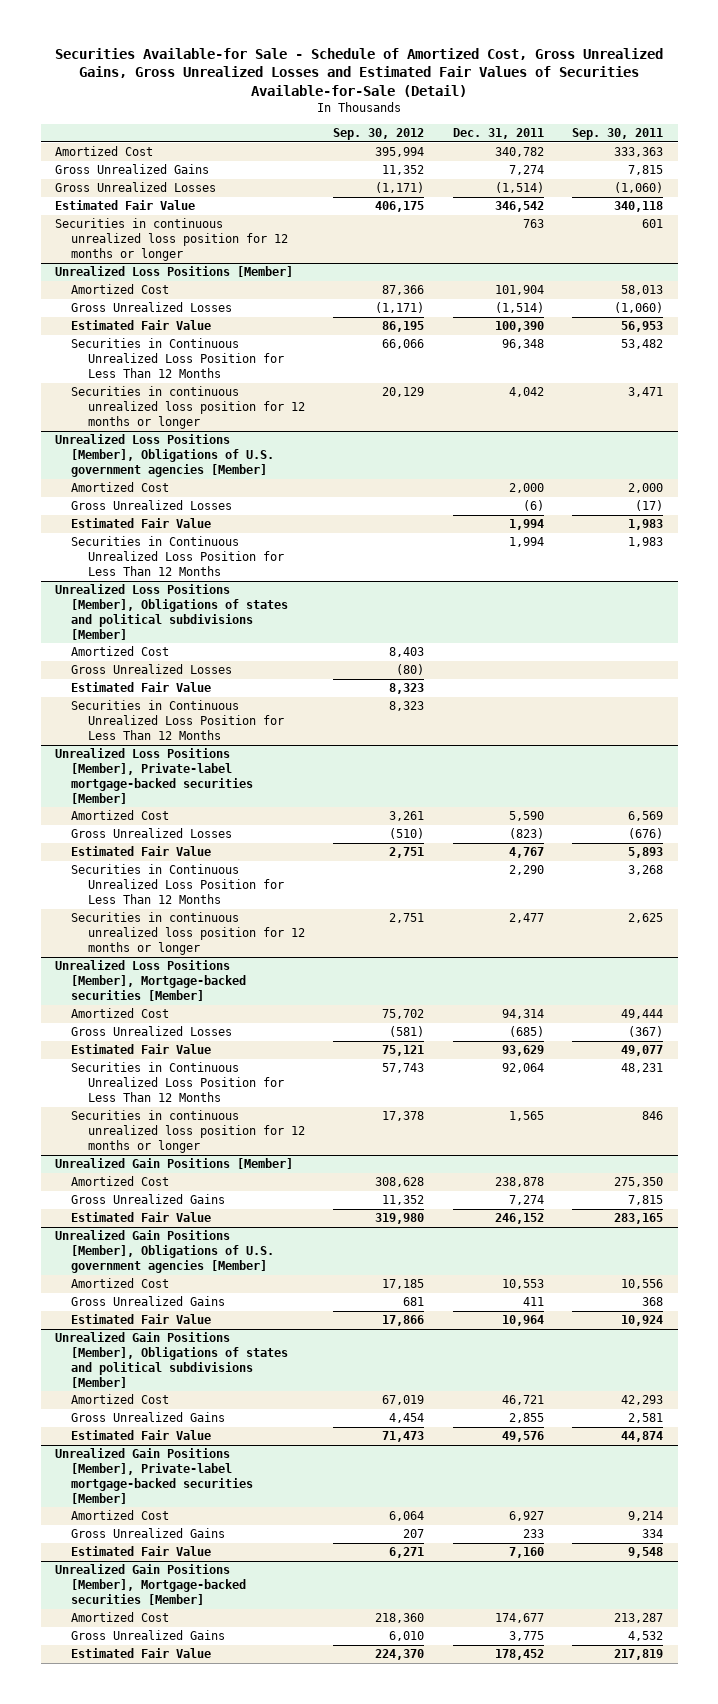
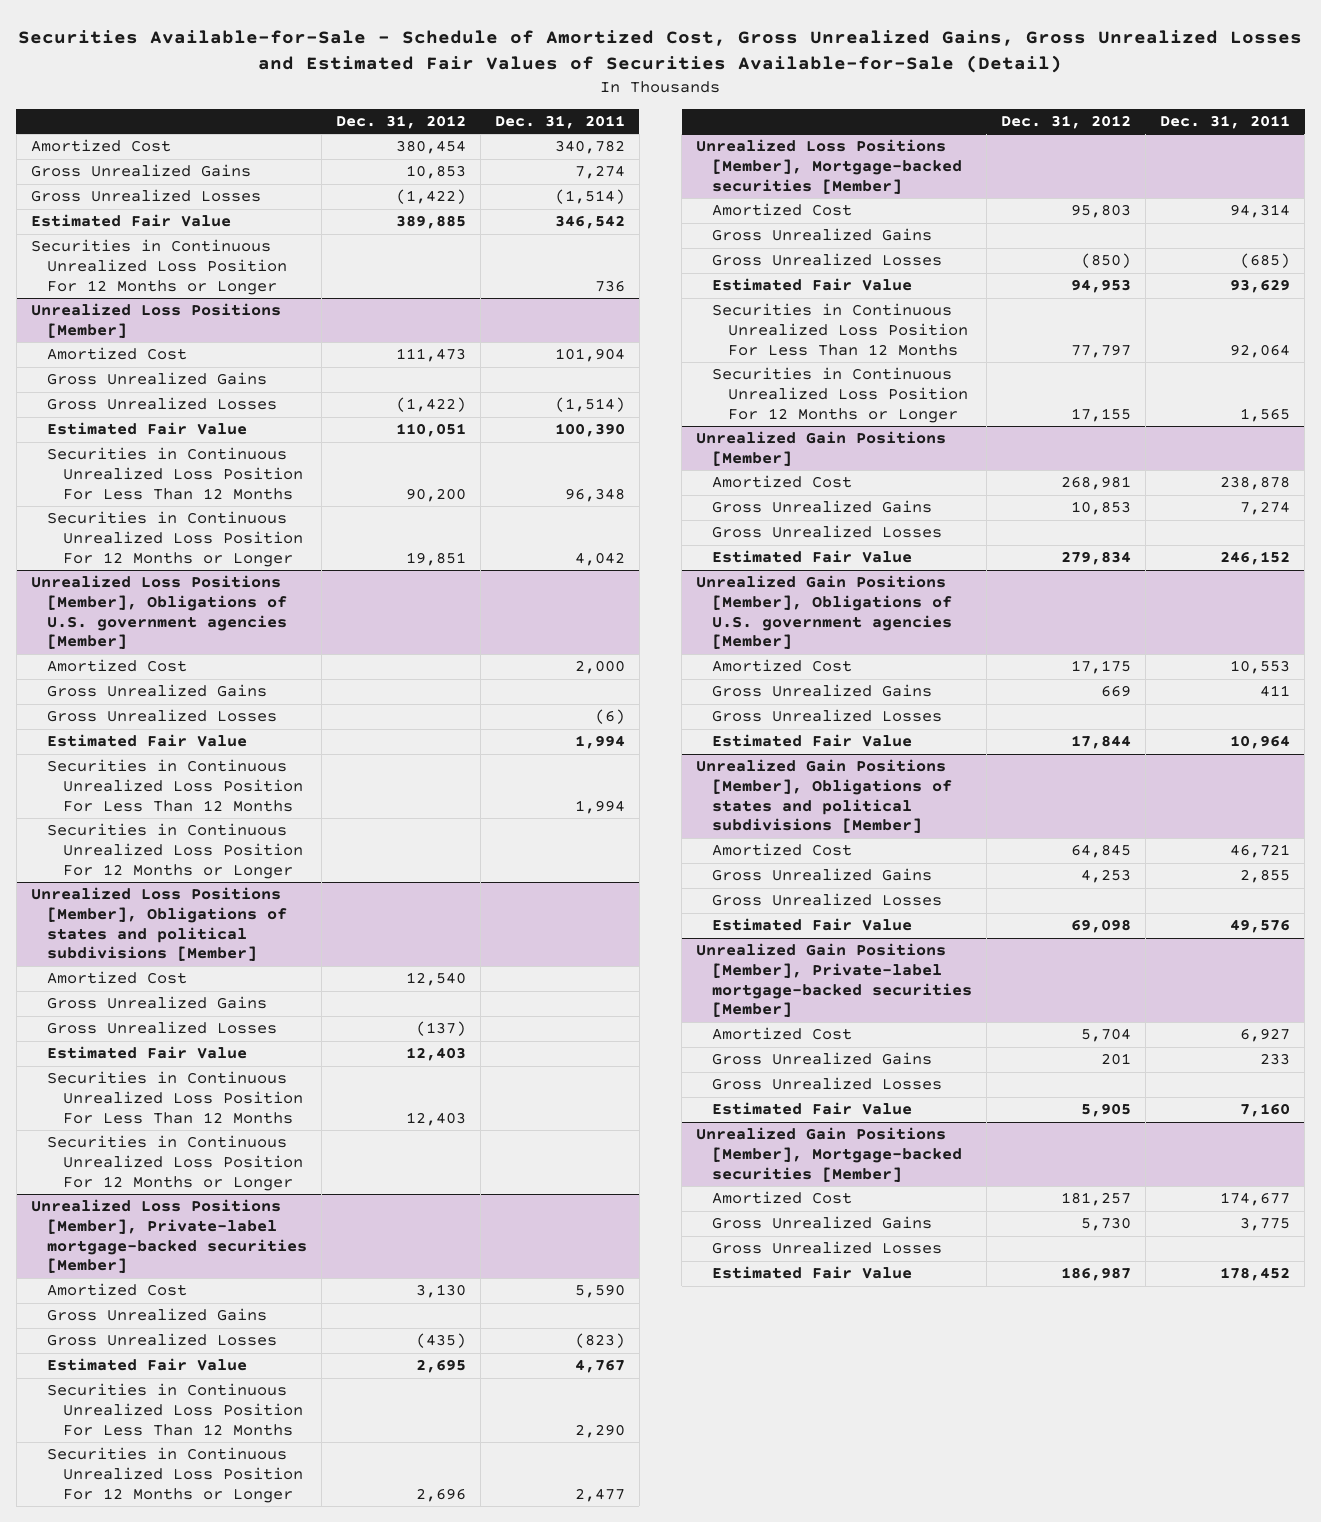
- Securities Available-for Sale - Schedule of Amortized Cost, Gross Unrealized Gains, Gross Unrealized Losses and Estimated Fair Values of Securities Available-for-Sale (Detail)
+ Securities Available-for-Sale - Schedule of Amortized Cost, Gross Unrealized Gains, Gross Unrealized Losses and Estimated Fair Values of Securities Available-for-Sale (Detail)
- | Sep. 30, 2012 | Dec. 31, 2011 | Sep. 30, 2011
+ | Dec. 31, 2012 | Dec. 31, 2011
- Securities in continuous unrealized loss position for 12 months or longer | | 763 | 601
+ Securities in Continuous Unrealized Loss Position For 12 Months or Longer | | 736
@ Unrealized Loss Positions [Member]
+ Gross Unrealized Gains
- Securities in Continuous Unrealized Loss Position for Less Than 12 Months | 66,066 | 96,348 | 53,482
- Securities in continuous unrealized loss position for 12 months or longer | 20,129 | 4,042 | 3,471
+ Securities in Continuous Unrealized Loss Position For Less Than 12 Months | 90,200 | 96,348
+ Securities in Continuous Unrealized Loss Position For 12 Months or Longer | 19,851 | 4,042
@ Unrealized Loss Positions [Member], Obligations of U.S. government agencies [Member]
+ Gross Unrealized Gains
- Securities in Continuous Unrealized Loss Position for Less Than 12 Months | | 1,994 | 1,983
+ Securities in Continuous Unrealized Loss Position For Less Than 12 Months | | 1,994
+ Securities in Continuous Unrealized Loss Position For 12 Months or Longer
@ Unrealized Loss Positions [Member], Obligations of states and political subdivisions [Member]
+ Gross Unrealized Gains
- Securities in Continuous Unrealized Loss Position for Less Than 12 Months | 8,323 | |
+ Securities in Continuous Unrealized Loss Position For Less Than 12 Months | 12,403 |
+ Securities in Continuous Unrealized Loss Position For 12 Months or Longer
@ Unrealized Loss Positions [Member], Private-label mortgage-backed securities [Member]
+ Gross Unrealized Gains
- Securities in Continuous Unrealized Loss Position for Less Than 12 Months | | 2,290 | 3,268
- Securities in continuous unrealized loss position for 12 months or longer | 2,751 | 2,477 | 2,625
+ Securities in Continuous Unrealized Loss Position For Less Than 12 Months | | 2,290
+ Securities in Continuous Unrealized Loss Position For 12 Months or Longer | 2,696 | 2,477
@ Unrealized Loss Positions [Member], Mortgage-backed securities [Member]
+ Gross Unrealized Gains
- Securities in Continuous Unrealized Loss Position for Less Than 12 Months | 57,743 | 92,064 | 48,231
- Securities in continuous unrealized loss position for 12 months or longer | 17,378 | 1,565 | 846
+ Securities in Continuous Unrealized Loss Position For Less Than 12 Months | 77,797 | 92,064
+ Securities in Continuous Unrealized Loss Position For 12 Months or Longer | 17,155 | 1,565
@ Unrealized Gain Positions [Member]
+ Gross Unrealized Losses
@ Unrealized Gain Positions [Member], Obligations of U.S. government agencies [Member]
+ Gross Unrealized Losses
@ Unrealized Gain Positions [Member], Obligations of states and political subdivisions [Member]
+ Gross Unrealized Losses
@ Unrealized Gain Positions [Member], Private-label mortgage-backed securities [Member]
+ Gross Unrealized Losses
@ Unrealized Gain Positions [Member], Mortgage-backed securities [Member]
+ Gross Unrealized Losses

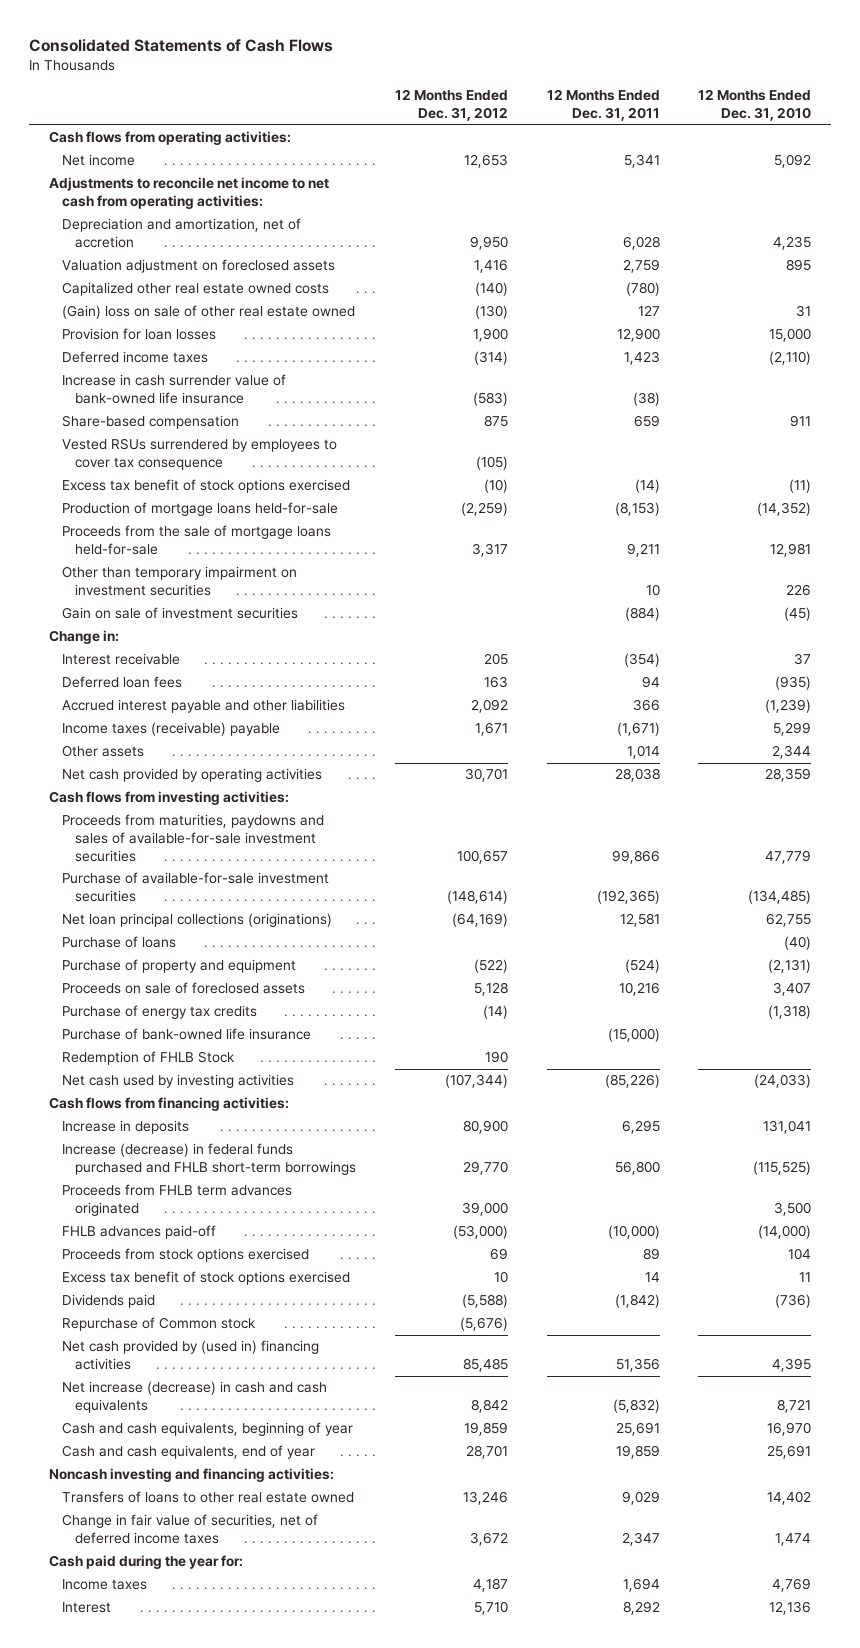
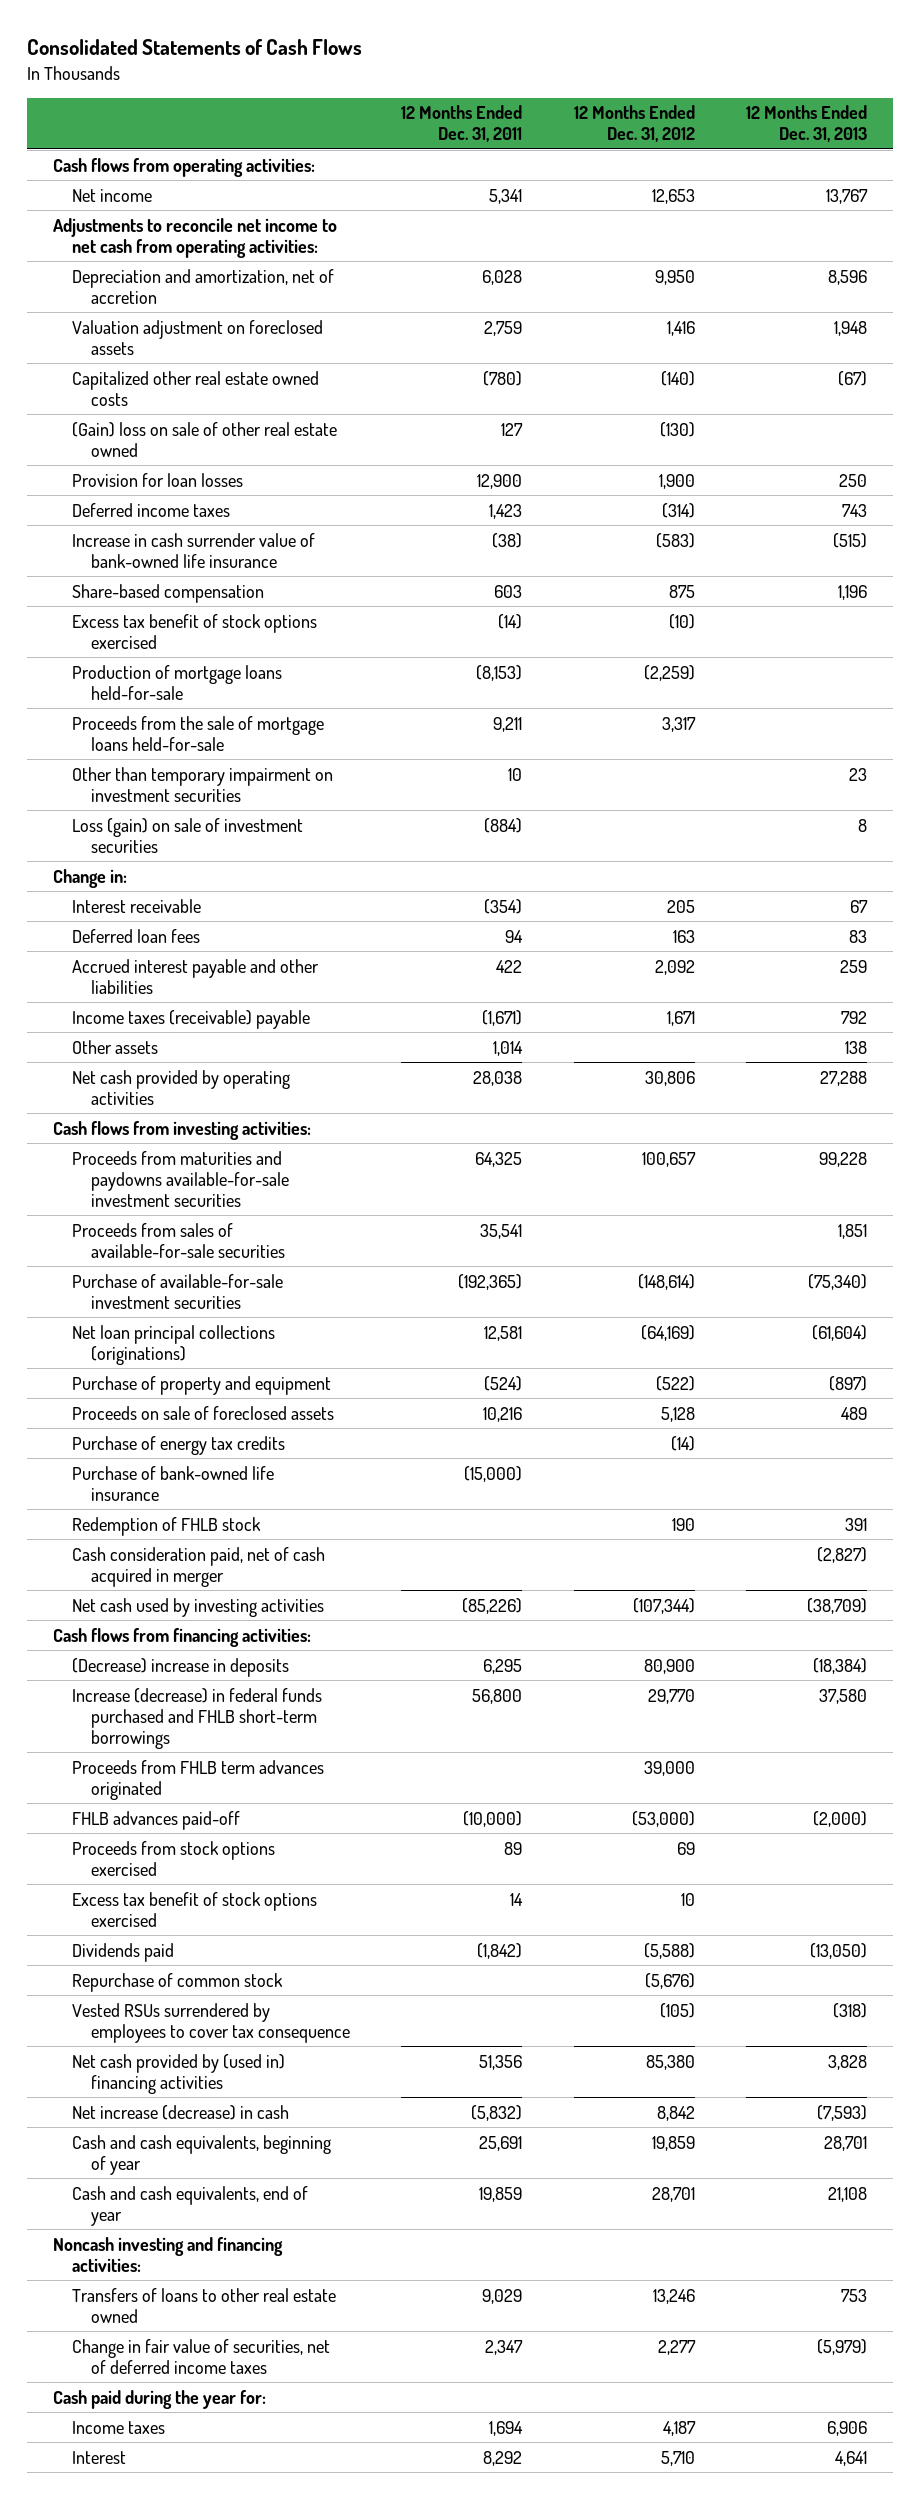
- | 12 Months Ended Dec. 31, 2012 | 12 Months Ended Dec. 31, 2011 | 12 Months Ended Dec. 31, 2010
+ | 12 Months Ended Dec. 31, 2011 | 12 Months Ended Dec. 31, 2012 | 12 Months Ended Dec. 31, 2013
- Share-based compensation | 875 | 659 | 911
+ Share-based compensation | 603 | 875 | 1,196
- Gain on sale of investment securities | | (884) | (45)
+ Loss (gain) on sale of investment securities | (884) | | 8
- Accrued interest payable and other liabilities | 2,092 | 366 | (1,239)
+ Accrued interest payable and other liabilities | 422 | 2,092 | 259
- Net cash provided by operating activities | 30,701 | 28,038 | 28,359
+ Net cash provided by operating activities | 28,038 | 30,806 | 27,288
- Proceeds from maturities, paydowns and sales of available-for-sale investment securities | 100,657 | 99,866 | 47,779
+ Proceeds from maturities and paydowns available-for-sale investment securities | 64,325 | 100,657 | 99,228
+ Proceeds from sales of available-for-sale securities | 35,541 | | 1,851
- Purchase of loans | | | (40)
- Redemption of FHLB Stock | 190 | |
+ Redemption of FHLB stock | | 190 | 391
+ Cash consideration paid, net of cash acquired in merger | | | (2,827)
- Increase in deposits | 80,900 | 6,295 | 131,041
+ (Decrease) increase in deposits | 6,295 | 80,900 | (18,384)
- Repurchase of Common stock | (5,676) | |
- Net cash provided by (used in) financing activities | 85,485 | 51,356 | 4,395
- Net increase (decrease) in cash and cash equivalents | 8,842 | (5,832) | 8,721
+ Repurchase of common stock | | (5,676) |
moved down: Vested RSUs surrendered by employees to cover tax consequence | | (105) | (318)
+ Net cash provided by (used in) financing activities | 51,356 | 85,380 | 3,828
+ Net increase (decrease) in cash | (5,832) | 8,842 | (7,593)
- Change in fair value of securities, net of deferred income taxes | 3,672 | 2,347 | 1,474
+ Change in fair value of securities, net of deferred income taxes | 2,347 | 2,277 | (5,979)

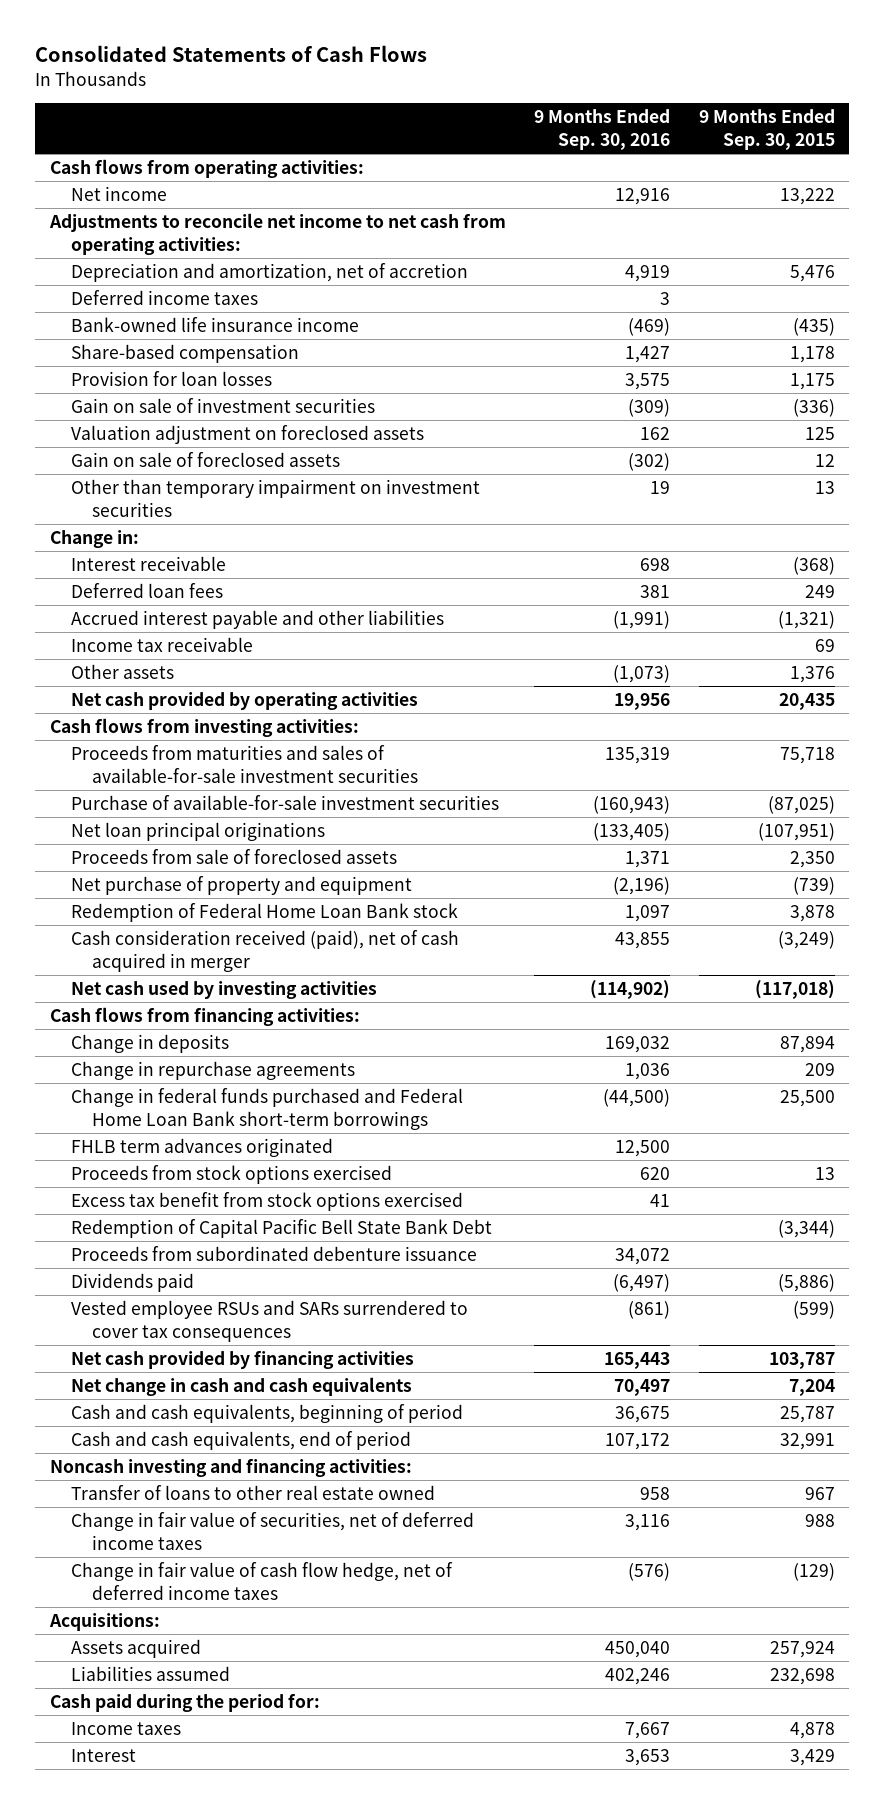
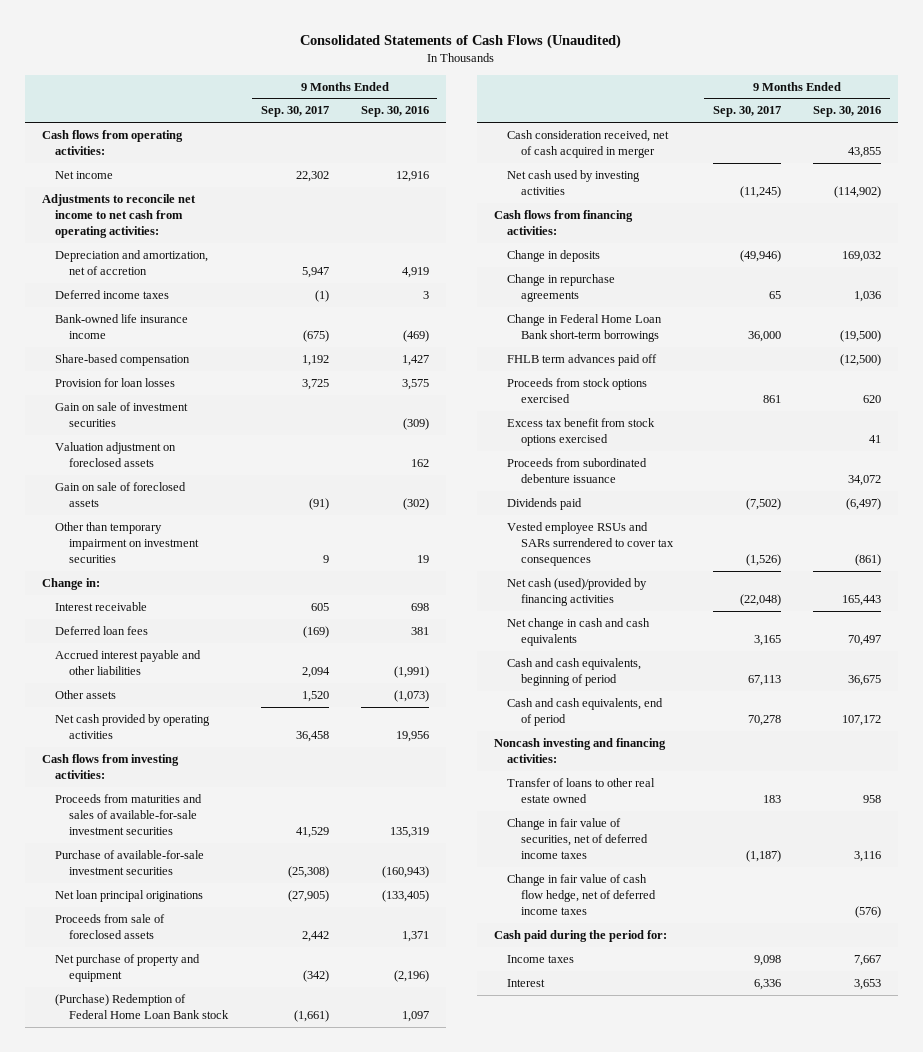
- Consolidated Statements of Cash Flows
+ Consolidated Statements of Cash Flows (Unaudited)
- | 9 Months Ended Sep. 30, 2016 | 9 Months Ended Sep. 30, 2015
+ | 9 Months Ended Sep. 30, 2017 | 9 Months Ended Sep. 30, 2016
- Income tax receivable | | 69
- Redemption of Federal Home Loan Bank stock | 1,097 | 3,878
- Cash consideration received (paid), net of cash acquired in merger | 43,855 | (3,249)
+ (Purchase) Redemption of Federal Home Loan Bank stock | (1,661) | 1,097
+ Cash consideration received, net of cash acquired in merger | | 43,855
- Change in federal funds purchased and Federal Home Loan Bank short-term borrowings | (44,500) | 25,500
- FHLB term advances originated | 12,500 |
+ Change in Federal Home Loan Bank short-term borrowings | 36,000 | (19,500)
+ FHLB term advances paid off | | (12,500)
- Redemption of Capital Pacific Bell State Bank Debt | | (3,344)
- Net cash provided by financing activities | 165,443 | 103,787
+ Net cash (used)/provided by financing activities | (22,048) | 165,443
- Acquisitions:
- Assets acquired | 450,040 | 257,924
- Liabilities assumed | 402,246 | 232,698

